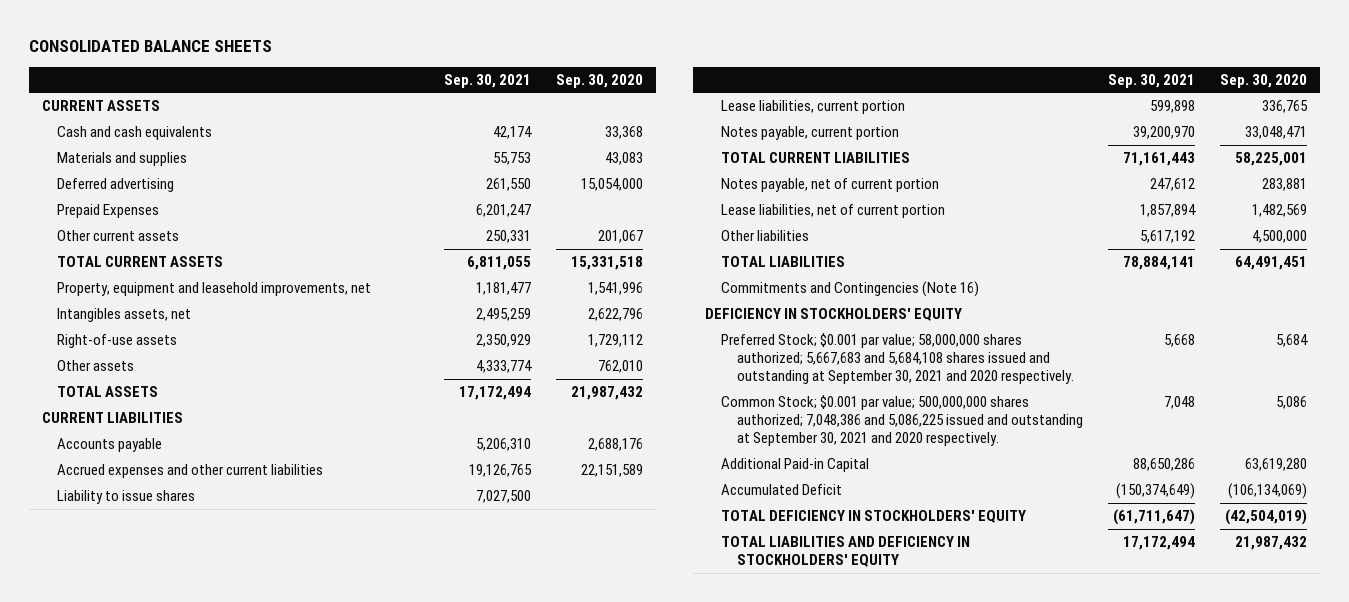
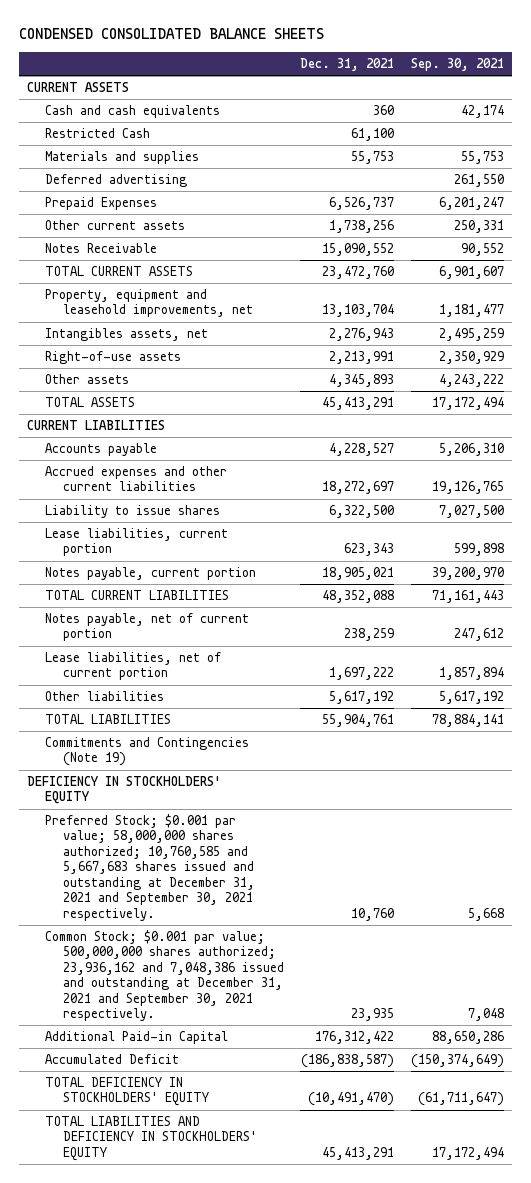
- CONSOLIDATED BALANCE SHEETS
+ CONDENSED CONSOLIDATED BALANCE SHEETS
- | Sep. 30, 2021 | Sep. 30, 2020
+ | Dec. 31, 2021 | Sep. 30, 2021
+ Restricted Cash | 61,100 |
- TOTAL CURRENT ASSETS | 6,811,055 | 15,331,518
+ Notes Receivable | 15,090,552 | 90,552
+ TOTAL CURRENT ASSETS | 23,472,760 | 6,901,607
- Other assets | 4,333,774 | 762,010
+ Other assets | 4,345,893 | 4,243,222
- Commitments and Contingencies (Note 16)
+ Commitments and Contingencies (Note 19)
- Preferred Stock; $0.001 par value; 58,000,000 shares authorized; 5,667,683 and 5,684,108 shares issued and outstanding at September 30, 2021 and 2020 respectively. | 5,668 | 5,684
- Common Stock; $0.001 par value; 500,000,000 shares authorized; 7,048,386 and 5,086,225 issued and outstanding at September 30, 2021 and 2020 respectively. | 7,048 | 5,086
+ Preferred Stock; $0.001 par value; 58,000,000 shares authorized; 10,760,585 and 5,667,683 shares issued and outstanding at December 31, 2021 and September 30, 2021 respectively. | 10,760 | 5,668
+ Common Stock; $0.001 par value; 500,000,000 shares authorized; 23,936,162 and 7,048,386 issued and outstanding at December 31, 2021 and September 30, 2021 respectively. | 23,935 | 7,048

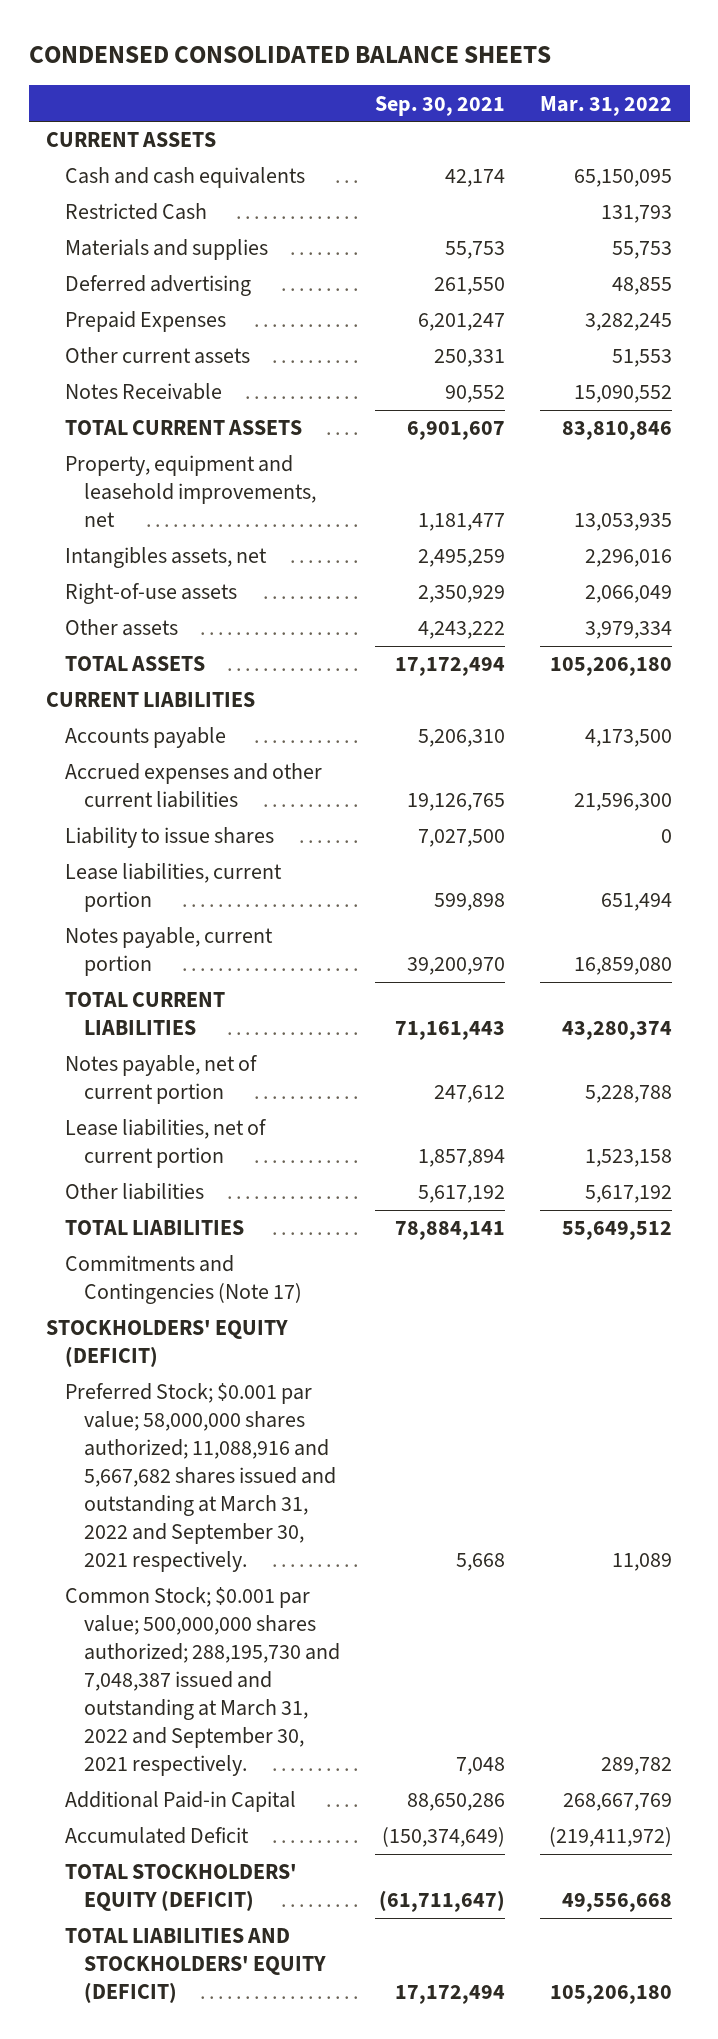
- | Dec. 31, 2021 | Sep. 30, 2021
+ | Sep. 30, 2021 | Mar. 31, 2022
- Commitments and Contingencies (Note 19)
- DEFICIENCY IN STOCKHOLDERS' EQUITY
- Preferred Stock; $0.001 par value; 58,000,000 shares authorized; 10,760,585 and 5,667,683 shares issued and outstanding at December 31, 2021 and September 30, 2021 respectively. | 10,760 | 5,668
- Common Stock; $0.001 par value; 500,000,000 shares authorized; 23,936,162 and 7,048,386 issued and outstanding at December 31, 2021 and September 30, 2021 respectively. | 23,935 | 7,048
+ Commitments and Contingencies (Note 17)
+ STOCKHOLDERS' EQUITY (DEFICIT)
+ Preferred Stock; $0.001 par value; 58,000,000 shares authorized; 11,088,916 and 5,667,682 shares issued and outstanding at March 31, 2022 and September 30, 2021 respectively. | 5,668 | 11,089
+ Common Stock; $0.001 par value; 500,000,000 shares authorized; 288,195,730 and 7,048,387 issued and outstanding at March 31, 2022 and September 30, 2021 respectively. | 7,048 | 289,782
- TOTAL DEFICIENCY IN STOCKHOLDERS' EQUITY | (10,491,470) | (61,711,647)
- TOTAL LIABILITIES AND DEFICIENCY IN STOCKHOLDERS' EQUITY | 45,413,291 | 17,172,494
+ TOTAL STOCKHOLDERS' EQUITY (DEFICIT) | (61,711,647) | 49,556,668
+ TOTAL LIABILITIES AND STOCKHOLDERS' EQUITY (DEFICIT) | 17,172,494 | 105,206,180

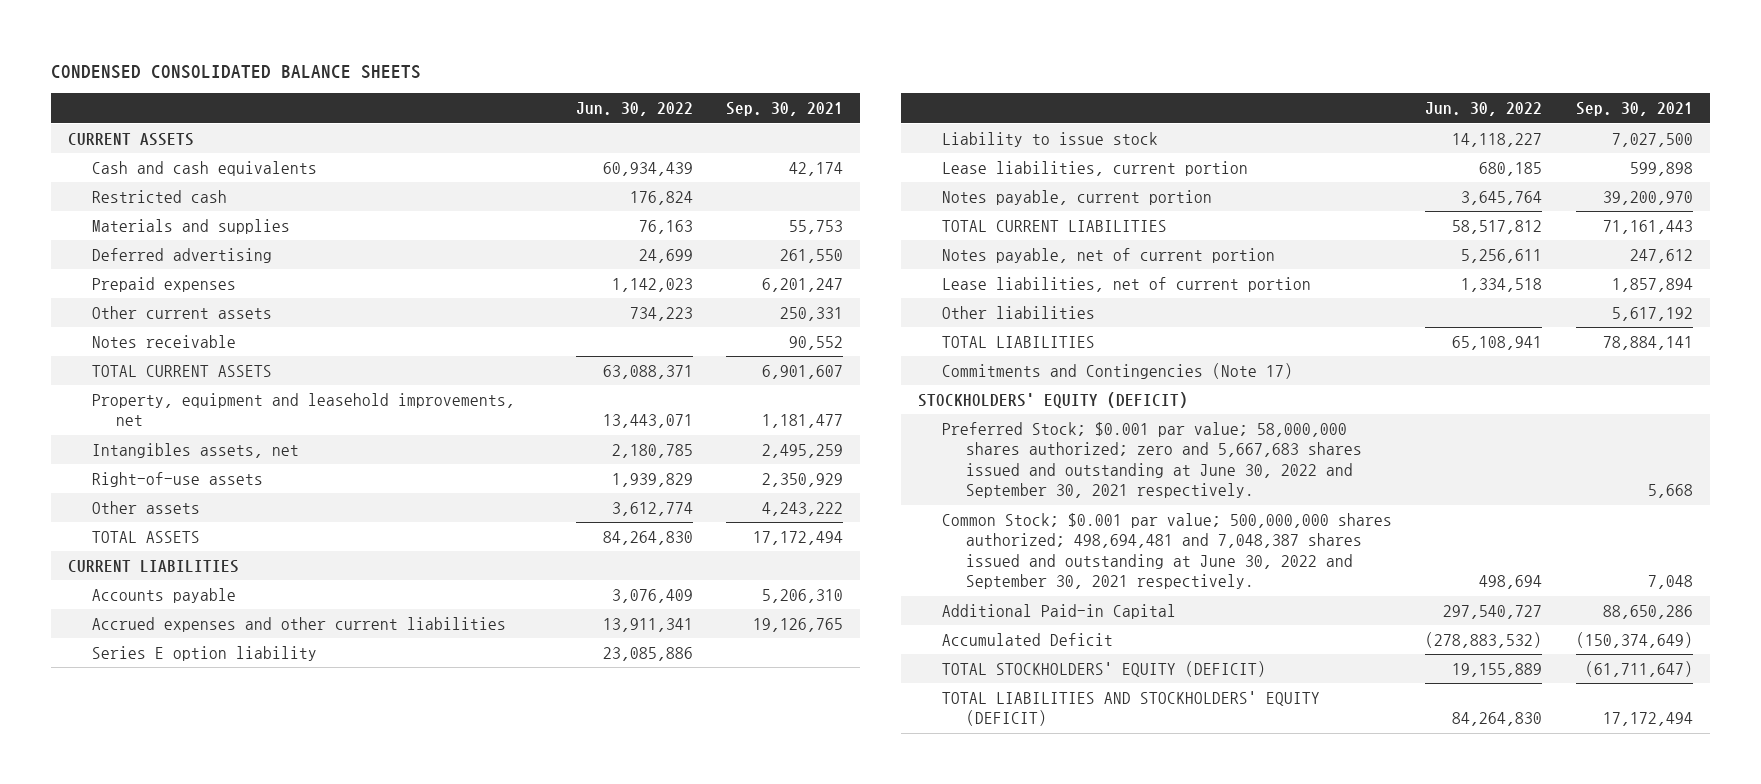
- | Sep. 30, 2021 | Mar. 31, 2022
+ | Jun. 30, 2022 | Sep. 30, 2021
- Restricted Cash | | 131,793
+ Restricted cash | 176,824 |
- Prepaid Expenses | 6,201,247 | 3,282,245
+ Prepaid expenses | 1,142,023 | 6,201,247
- Notes Receivable | 90,552 | 15,090,552
+ Notes receivable | | 90,552
- Liability to issue shares | 7,027,500 | 0
+ Series E option liability | 23,085,886 |
+ Liability to issue stock | 14,118,227 | 7,027,500
- Preferred Stock; $0.001 par value; 58,000,000 shares authorized; 11,088,916 and 5,667,682 shares issued and outstanding at March 31, 2022 and September 30, 2021 respectively. | 5,668 | 11,089
- Common Stock; $0.001 par value; 500,000,000 shares authorized; 288,195,730 and 7,048,387 issued and outstanding at March 31, 2022 and September 30, 2021 respectively. | 7,048 | 289,782
+ Preferred Stock; $0.001 par value; 58,000,000 shares authorized; zero and 5,667,683 shares issued and outstanding at June 30, 2022 and September 30, 2021 respectively. | | 5,668
+ Common Stock; $0.001 par value; 500,000,000 shares authorized; 498,694,481 and 7,048,387 shares issued and outstanding at June 30, 2022 and September 30, 2021 respectively. | 498,694 | 7,048

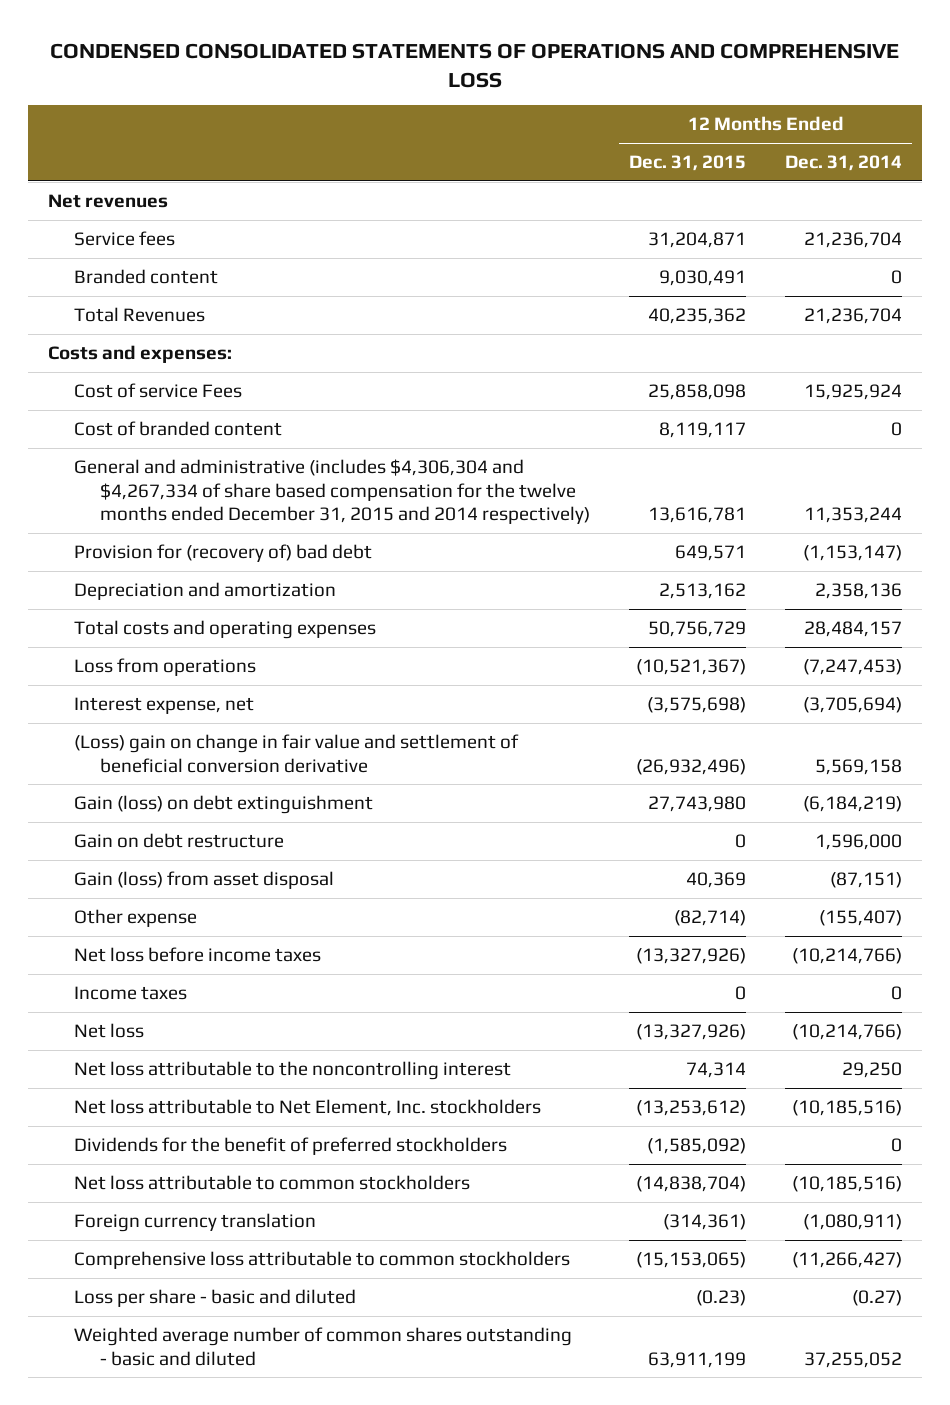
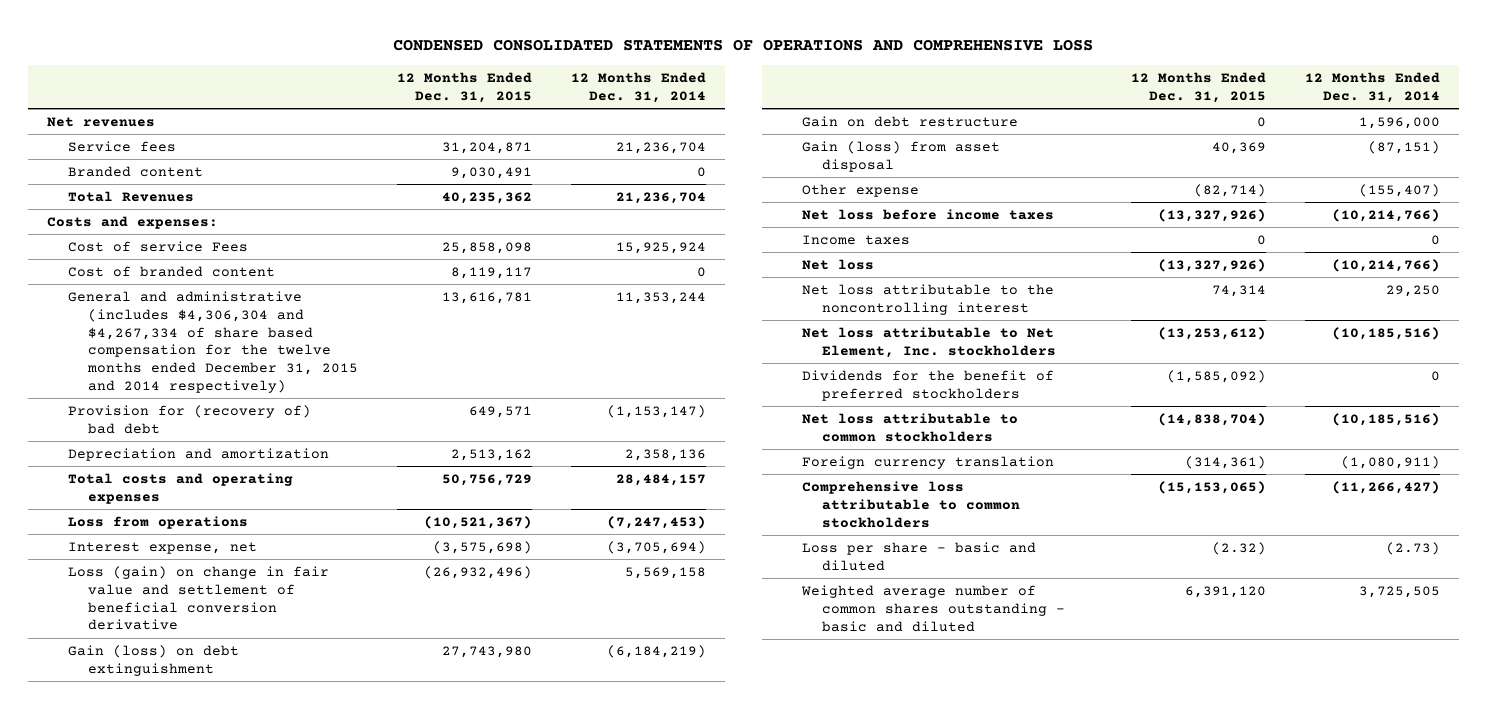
- (Loss) gain on change in fair value and settlement of beneficial conversion derivative | (26,932,496) | 5,569,158
+ Loss (gain) on change in fair value and settlement of beneficial conversion derivative | (26,932,496) | 5,569,158
- Loss per share - basic and diluted | (0.23) | (0.27)
- Weighted average number of common shares outstanding - basic and diluted | 63,911,199 | 37,255,052
+ Loss per share - basic and diluted | (2.32) | (2.73)
+ Weighted average number of common shares outstanding - basic and diluted | 6,391,120 | 3,725,505

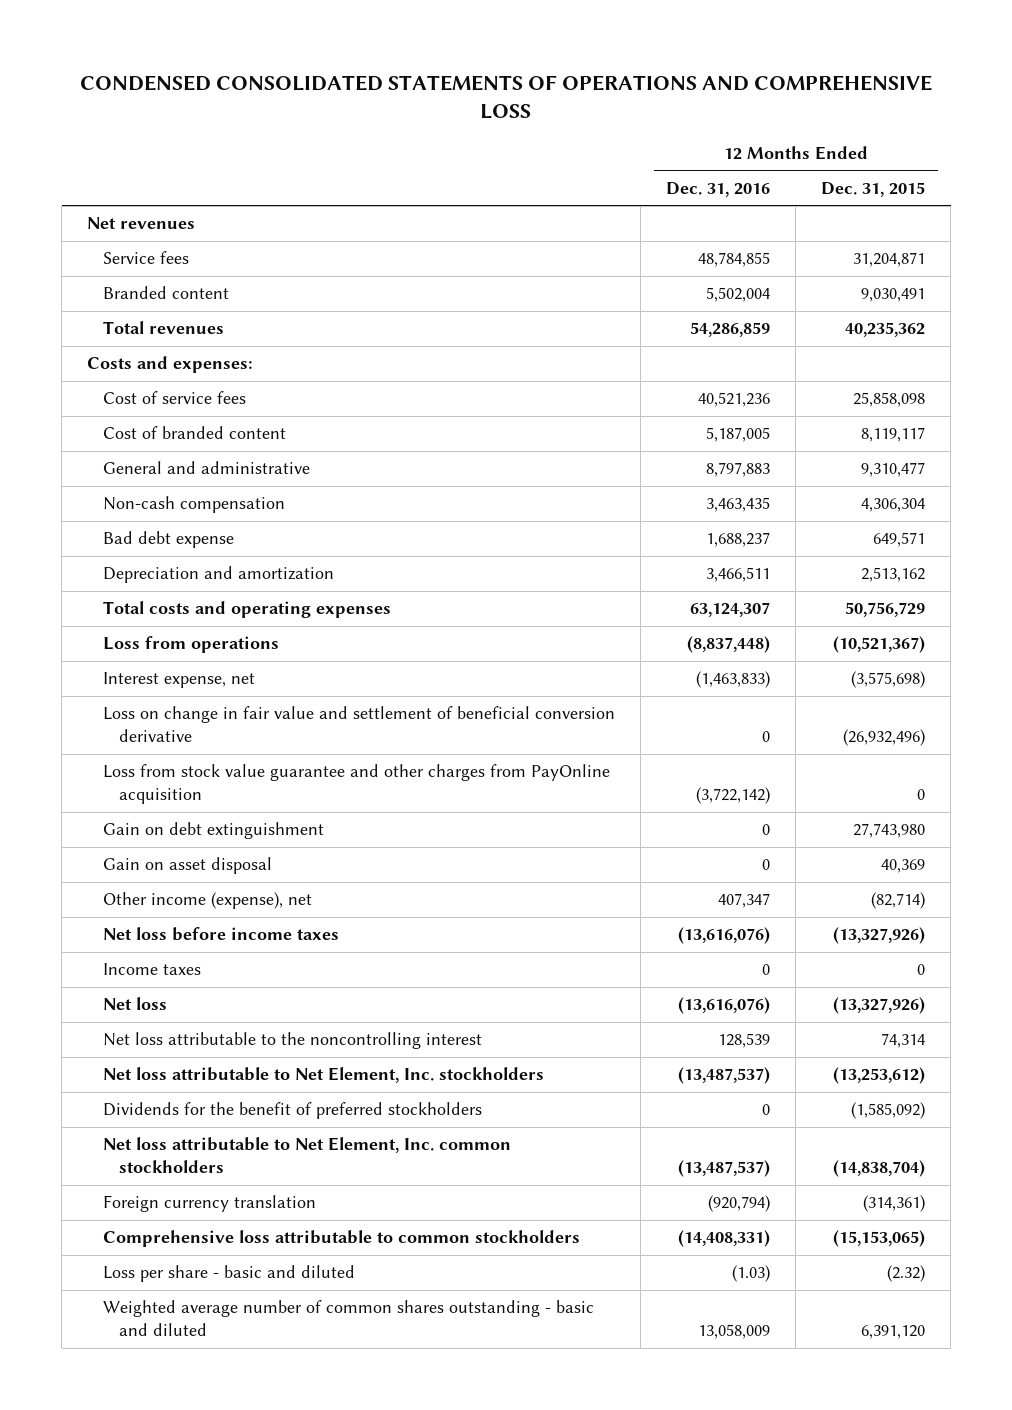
- | 12 Months Ended Dec. 31, 2015 | 12 Months Ended Dec. 31, 2014
+ | 12 Months Ended Dec. 31, 2016 | 12 Months Ended Dec. 31, 2015
- Total Revenues | 40,235,362 | 21,236,704
+ Total revenues | 54,286,859 | 40,235,362
- Cost of service Fees | 25,858,098 | 15,925,924
+ Cost of service fees | 40,521,236 | 25,858,098
- General and administrative (includes $4,306,304 and $4,267,334 of share based compensation for the twelve months ended December 31, 2015 and 2014 respectively) | 13,616,781 | 11,353,244
- Provision for (recovery of) bad debt | 649,571 | (1,153,147)
+ General and administrative | 8,797,883 | 9,310,477
+ Non-cash compensation | 3,463,435 | 4,306,304
+ Bad debt expense | 1,688,237 | 649,571
- Loss (gain) on change in fair value and settlement of beneficial conversion derivative | (26,932,496) | 5,569,158
- Gain (loss) on debt extinguishment | 27,743,980 | (6,184,219)
- Gain on debt restructure | 0 | 1,596,000
- Gain (loss) from asset disposal | 40,369 | (87,151)
- Other expense | (82,714) | (155,407)
+ Loss on change in fair value and settlement of beneficial conversion derivative | 0 | (26,932,496)
+ Loss from stock value guarantee and other charges from PayOnline acquisition | (3,722,142) | 0
+ Gain on debt extinguishment | 0 | 27,743,980
+ Gain on asset disposal | 0 | 40,369
+ Other income (expense), net | 407,347 | (82,714)
- Net loss attributable to common stockholders | (14,838,704) | (10,185,516)
+ Net loss attributable to Net Element, Inc. common stockholders | (13,487,537) | (14,838,704)

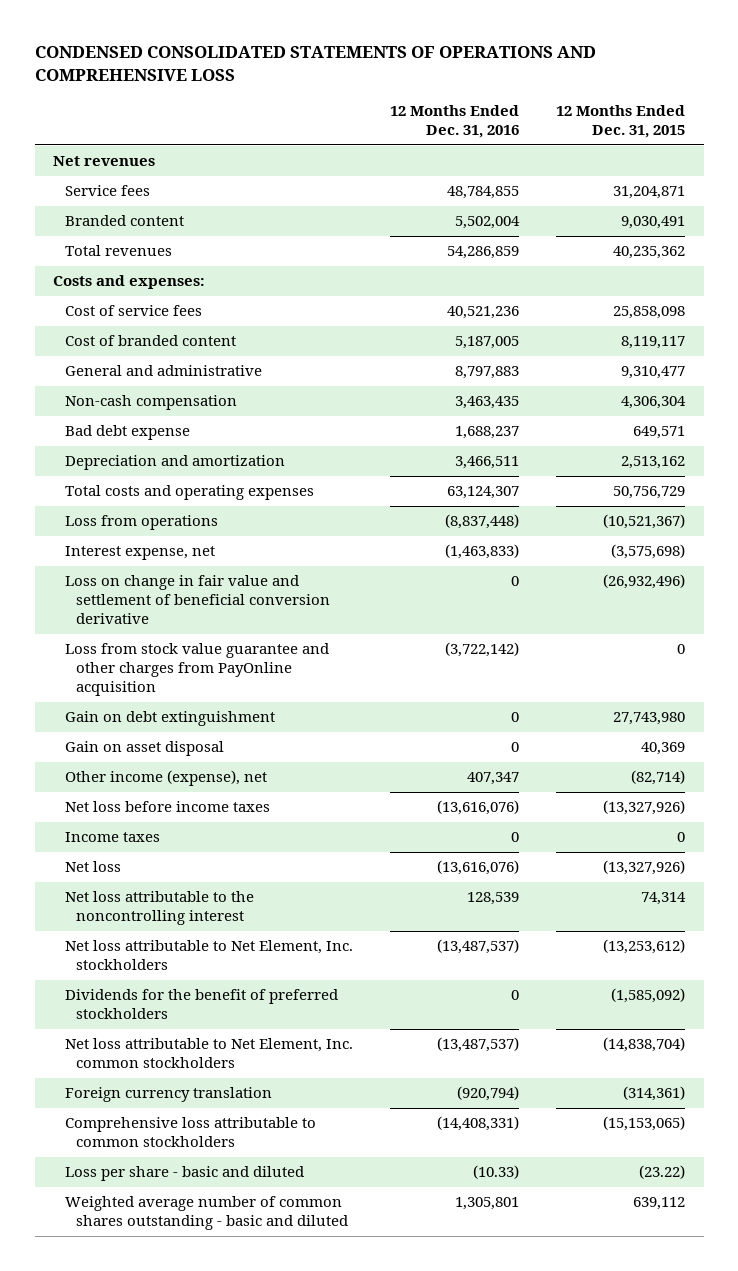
- Loss per share - basic and diluted | (1.03) | (2.32)
- Weighted average number of common shares outstanding - basic and diluted | 13,058,009 | 6,391,120
+ Loss per share - basic and diluted | (10.33) | (23.22)
+ Weighted average number of common shares outstanding - basic and diluted | 1,305,801 | 639,112

